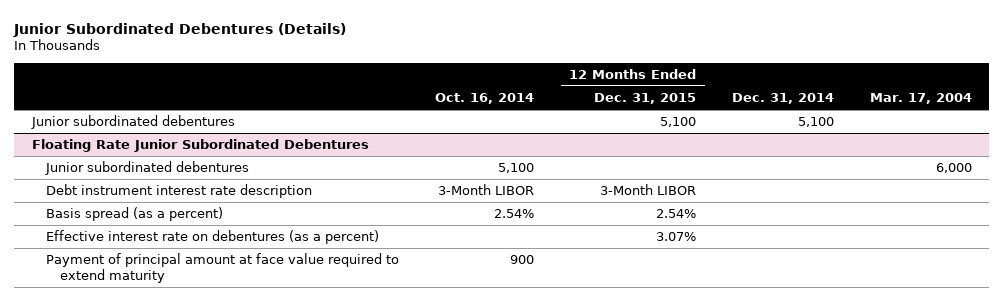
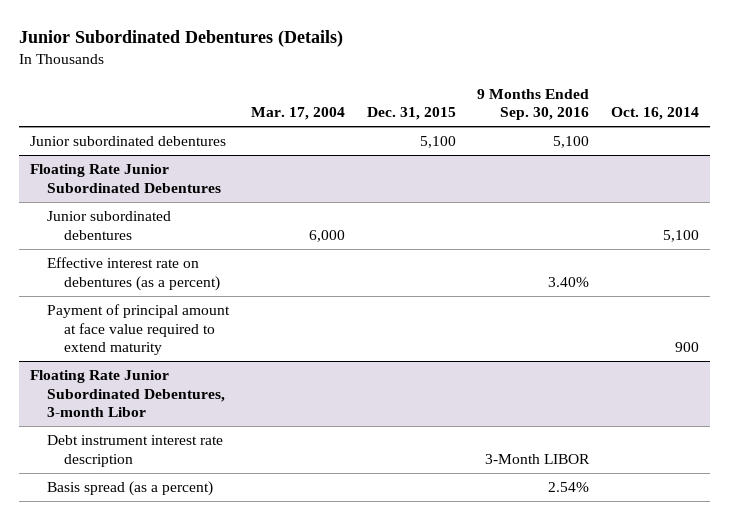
- | Oct. 16, 2014 | 12 Months Ended Dec. 31, 2015 | Dec. 31, 2014 | Mar. 17, 2004
+ | Mar. 17, 2004 | Dec. 31, 2015 | 9 Months Ended Sep. 30, 2016 | Oct. 16, 2014
@ Floating Rate Junior Subordinated Debentures
- Debt instrument interest rate description | 3-Month LIBOR | 3-Month LIBOR | |
- Basis spread (as a percent) | 2.54% | 2.54% | |
+ Floating Rate Junior Subordinated Debentures, 3-month Libor
+ Debt instrument interest rate description | | | 3-Month LIBOR |
+ Basis spread (as a percent) | | | 2.54% |

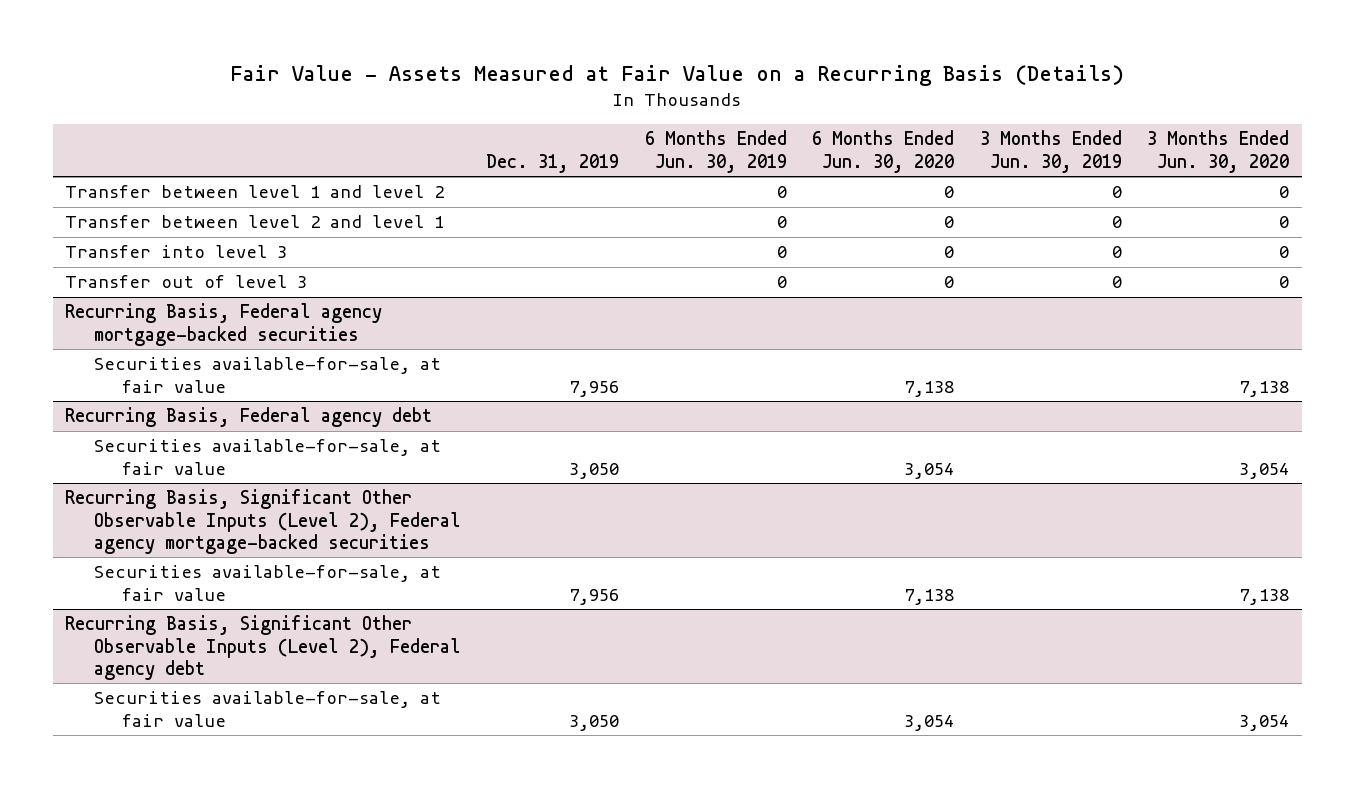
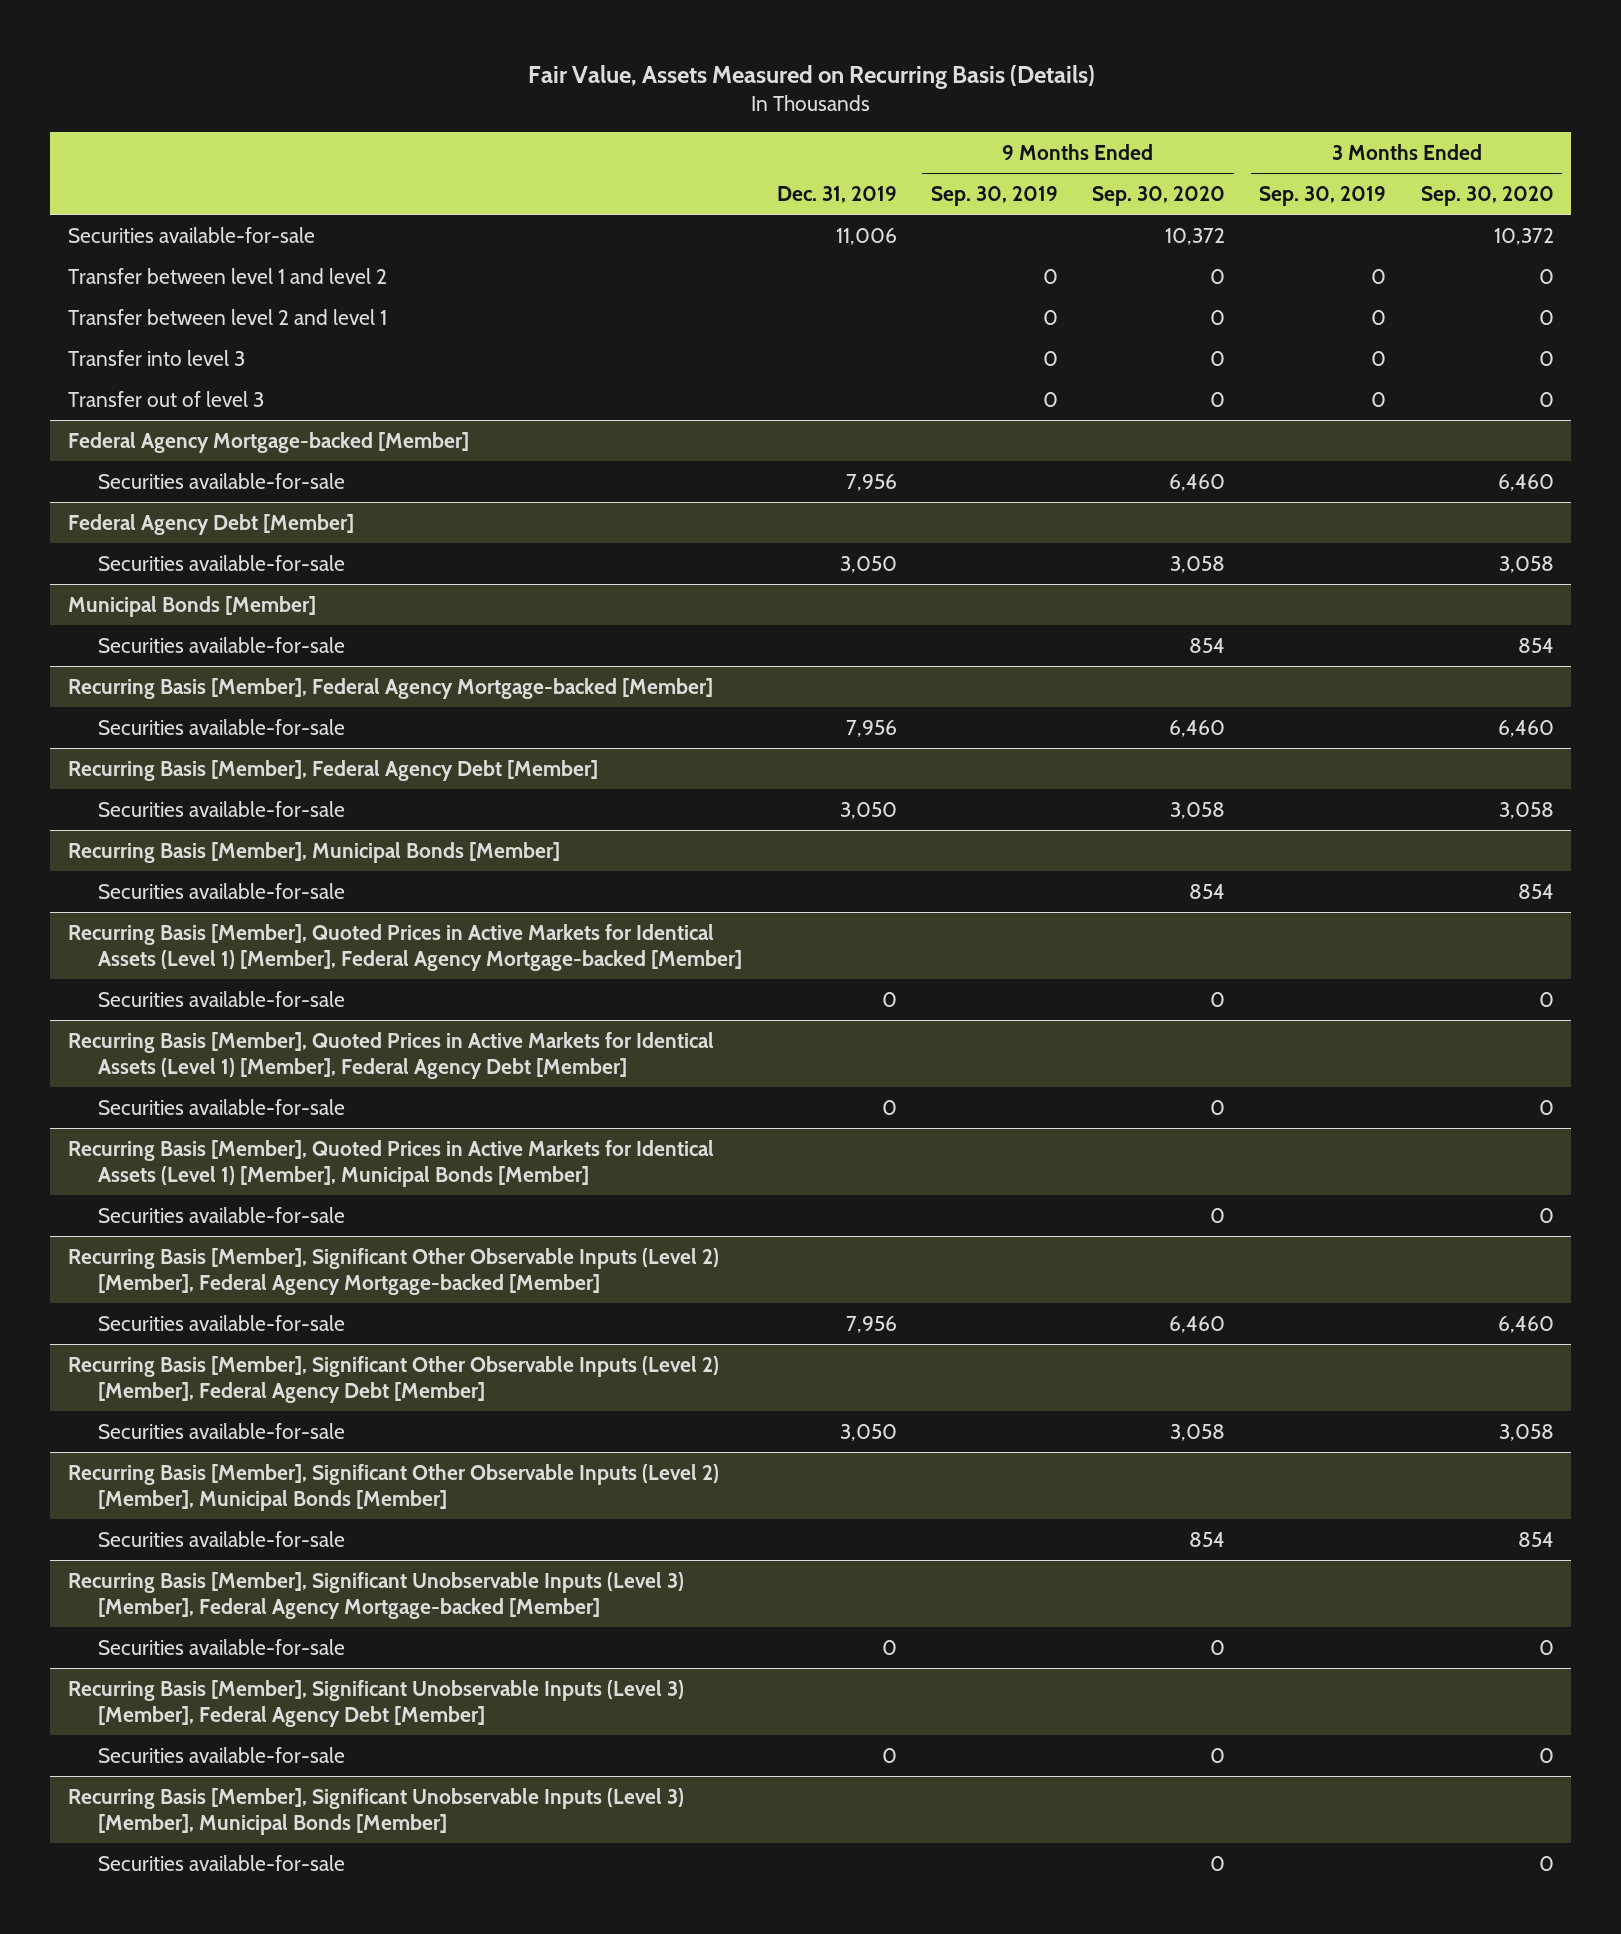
- Fair Value - Assets Measured at Fair Value on a Recurring Basis (Details)
+ Fair Value, Assets Measured on Recurring Basis (Details)
- | Dec. 31, 2019 | 6 Months Ended Jun. 30, 2019 | 6 Months Ended Jun. 30, 2020 | 3 Months Ended Jun. 30, 2019 | 3 Months Ended Jun. 30, 2020
+ | Dec. 31, 2019 | 9 Months Ended Sep. 30, 2019 | 9 Months Ended Sep. 30, 2020 | 3 Months Ended Sep. 30, 2019 | 3 Months Ended Sep. 30, 2020
+ Securities available-for-sale | 11,006 | | 10,372 | | 10,372
- Recurring Basis, Federal agency mortgage-backed securities
- Securities available-for-sale, at fair value | 7,956 | | 7,138 | | 7,138
- Recurring Basis, Federal agency debt
- Securities available-for-sale, at fair value | 3,050 | | 3,054 | | 3,054
- Recurring Basis, Significant Other Observable Inputs (Level 2), Federal agency mortgage-backed securities
- Securities available-for-sale, at fair value | 7,956 | | 7,138 | | 7,138
- Recurring Basis, Significant Other Observable Inputs (Level 2), Federal agency debt
- Securities available-for-sale, at fair value | 3,050 | | 3,054 | | 3,054
+ Federal Agency Mortgage-backed [Member]
+ Securities available-for-sale | 7,956 | | 6,460 | | 6,460
+ Federal Agency Debt [Member]
+ Securities available-for-sale | 3,050 | | 3,058 | | 3,058
+ Municipal Bonds [Member]
+ Securities available-for-sale | | | 854 | | 854
+ Recurring Basis [Member], Federal Agency Mortgage-backed [Member]
+ Securities available-for-sale | 7,956 | | 6,460 | | 6,460
+ Recurring Basis [Member], Federal Agency Debt [Member]
+ Securities available-for-sale | 3,050 | | 3,058 | | 3,058
+ Recurring Basis [Member], Municipal Bonds [Member]
+ Securities available-for-sale | | | 854 | | 854
+ Recurring Basis [Member], Quoted Prices in Active Markets for Identical Assets (Level 1) [Member], Federal Agency Mortgage-backed [Member]
+ Securities available-for-sale | 0 | | 0 | | 0
+ Recurring Basis [Member], Quoted Prices in Active Markets for Identical Assets (Level 1) [Member], Federal Agency Debt [Member]
+ Securities available-for-sale | 0 | | 0 | | 0
+ Recurring Basis [Member], Quoted Prices in Active Markets for Identical Assets (Level 1) [Member], Municipal Bonds [Member]
+ Securities available-for-sale | | | 0 | | 0
+ Recurring Basis [Member], Significant Other Observable Inputs (Level 2) [Member], Federal Agency Mortgage-backed [Member]
+ Securities available-for-sale | 7,956 | | 6,460 | | 6,460
+ Recurring Basis [Member], Significant Other Observable Inputs (Level 2) [Member], Federal Agency Debt [Member]
+ Securities available-for-sale | 3,050 | | 3,058 | | 3,058
+ Recurring Basis [Member], Significant Other Observable Inputs (Level 2) [Member], Municipal Bonds [Member]
+ Securities available-for-sale | | | 854 | | 854
+ Recurring Basis [Member], Significant Unobservable Inputs (Level 3) [Member], Federal Agency Mortgage-backed [Member]
+ Securities available-for-sale | 0 | | 0 | | 0
+ Recurring Basis [Member], Significant Unobservable Inputs (Level 3) [Member], Federal Agency Debt [Member]
+ Securities available-for-sale | 0 | | 0 | | 0
+ Recurring Basis [Member], Significant Unobservable Inputs (Level 3) [Member], Municipal Bonds [Member]
+ Securities available-for-sale | | | 0 | | 0

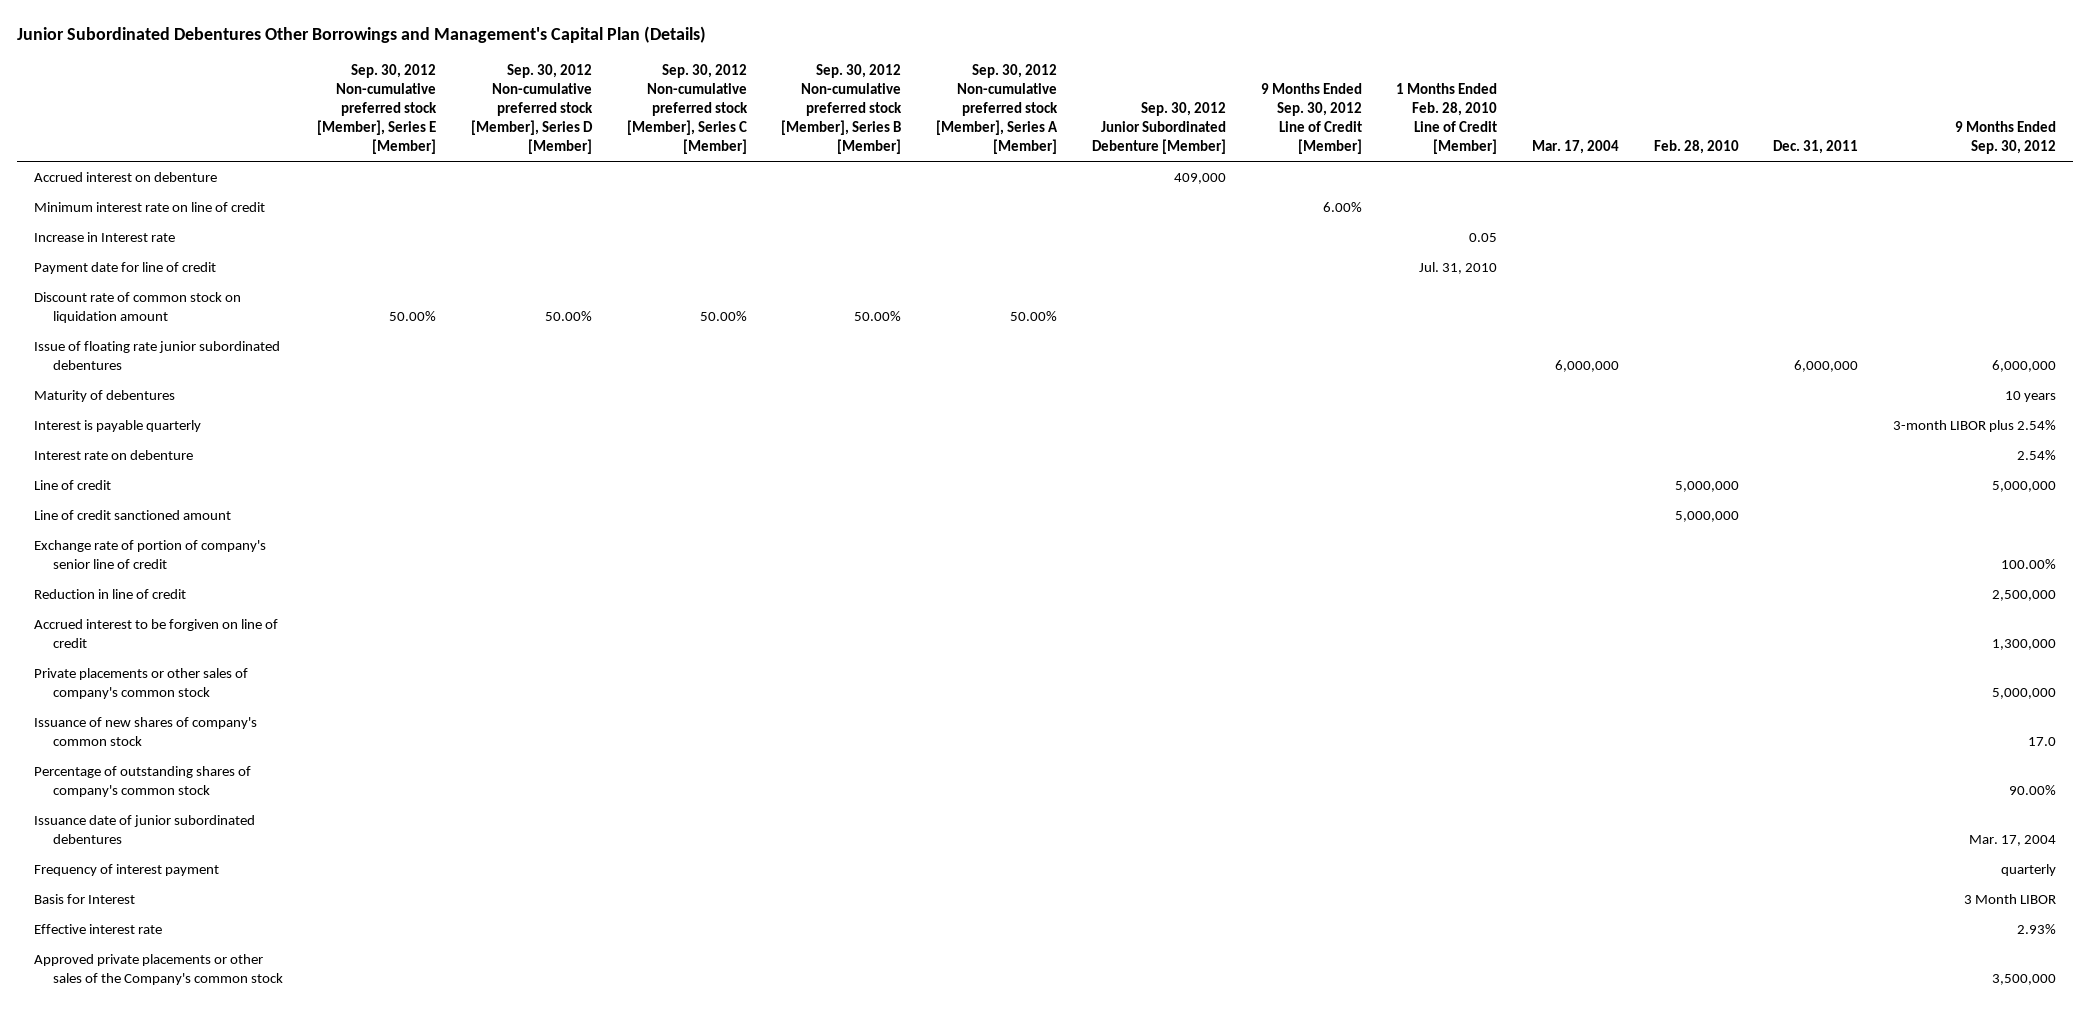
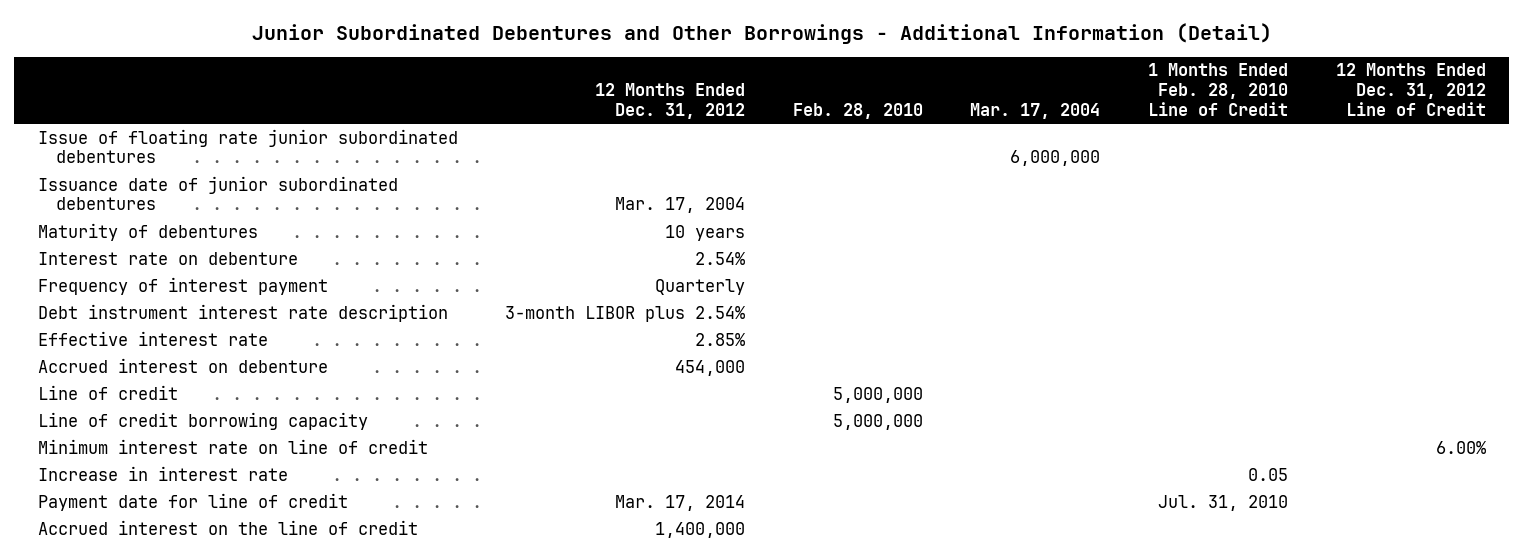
- Junior Subordinated Debentures Other Borrowings and Management's Capital Plan (Details)
+ Junior Subordinated Debentures and Other Borrowings - Additional Information (Detail)
- | Sep. 30, 2012 Non-cumulative preferred stock [Member], Series E [Member] | Sep. 30, 2012 Non-cumulative preferred stock [Member], Series D [Member] | Sep. 30, 2012 Non-cumulative preferred stock [Member], Series C [Member] | Sep. 30, 2012 Non-cumulative preferred stock [Member], Series B [Member] | Sep. 30, 2012 Non-cumulative preferred stock [Member], Series A [Member] | Sep. 30, 2012 Junior Subordinated Debenture [Member] | 9 Months Ended Sep. 30, 2012 Line of Credit [Member] | 1 Months Ended Feb. 28, 2010 Line of Credit [Member] | Mar. 17, 2004 | Feb. 28, 2010 | Dec. 31, 2011 | 9 Months Ended Sep. 30, 2012
+ | 12 Months Ended Dec. 31, 2012 | Feb. 28, 2010 | Mar. 17, 2004 | 1 Months Ended Feb. 28, 2010 Line of Credit | 12 Months Ended Dec. 31, 2012 Line of Credit
- Increase in Interest rate | | | | | | | | 0.05 | | | |
- Discount rate of common stock on liquidation amount | 50.00% | 50.00% | 50.00% | 50.00% | 50.00% | | | | | | |
moved up: Issuance date of junior subordinated debentures | Mar. 17, 2004 | | | |
- Interest is payable quarterly | | | | | | | | | | | | 3-month LIBOR plus 2.54%
- Line of credit sanctioned amount | | | | | | | | | | 5,000,000 | |
- Exchange rate of portion of company's senior line of credit | | | | | | | | | | | | 100.00%
- Reduction in line of credit | | | | | | | | | | | | 2,500,000
- Accrued interest to be forgiven on line of credit | | | | | | | | | | | | 1,300,000
- Private placements or other sales of company's common stock | | | | | | | | | | | | 5,000,000
- Issuance of new shares of company's common stock | | | | | | | | | | | | 17.0
- Percentage of outstanding shares of company's common stock | | | | | | | | | | | | 90.00%
- Basis for Interest | | | | | | | | | | | | 3 Month LIBOR
+ Debt instrument interest rate description | 3-month LIBOR plus 2.54% | | | |
- Approved private placements or other sales of the Company's common stock | | | | | | | | | | | | 3,500,000
moved down: Accrued interest on debenture | 454,000 | | | |
moved down: Line of credit | | 5,000,000 | | |
+ Line of credit borrowing capacity | | 5,000,000 | | |
moved down: Minimum interest rate on line of credit | | | | | 6.00%
+ Increase in interest rate | | | | 0.05 |
moved down: Payment date for line of credit | Mar. 17, 2014 | | | Jul. 31, 2010 |
+ Accrued interest on the line of credit | 1,400,000 | | | |

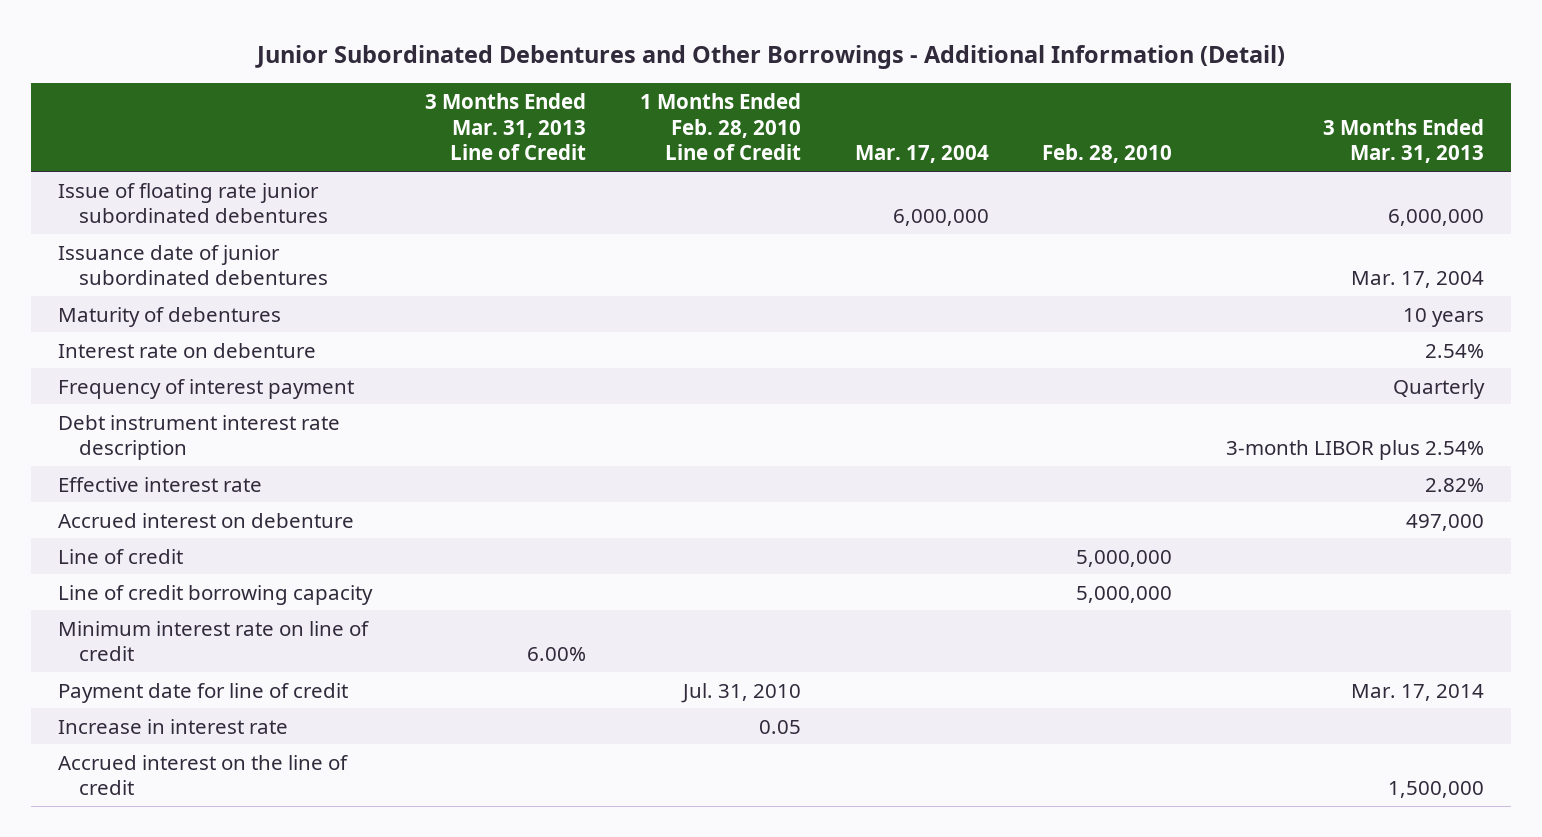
- | 12 Months Ended Dec. 31, 2012 | Feb. 28, 2010 | Mar. 17, 2004 | 1 Months Ended Feb. 28, 2010 Line of Credit | 12 Months Ended Dec. 31, 2012 Line of Credit
+ | 3 Months Ended Mar. 31, 2013 Line of Credit | 1 Months Ended Feb. 28, 2010 Line of Credit | Mar. 17, 2004 | Feb. 28, 2010 | 3 Months Ended Mar. 31, 2013
moved down: Increase in interest rate | | 0.05 | | |

